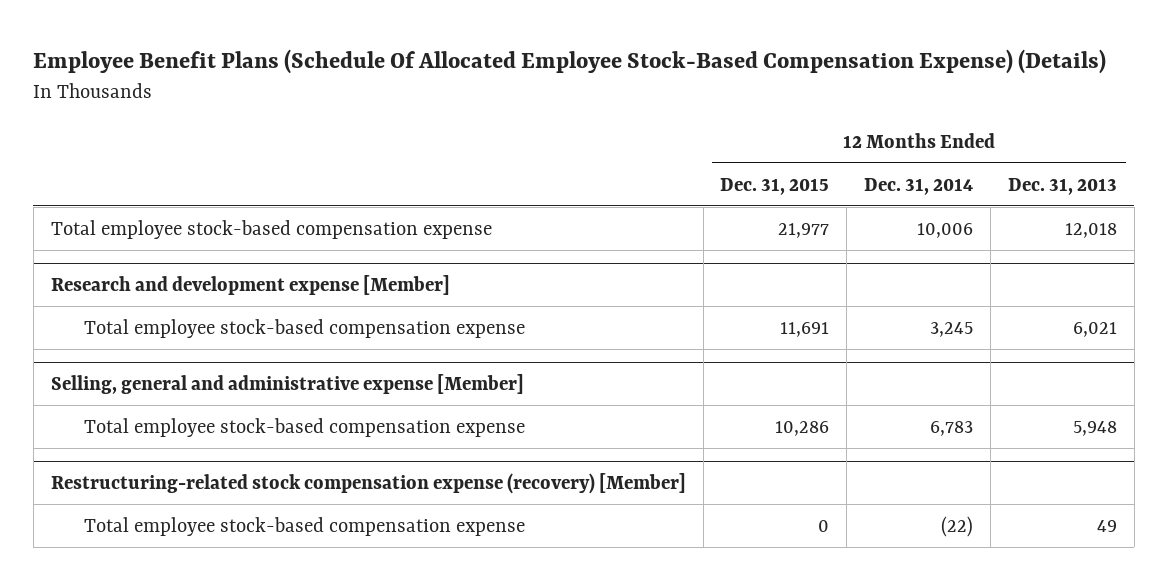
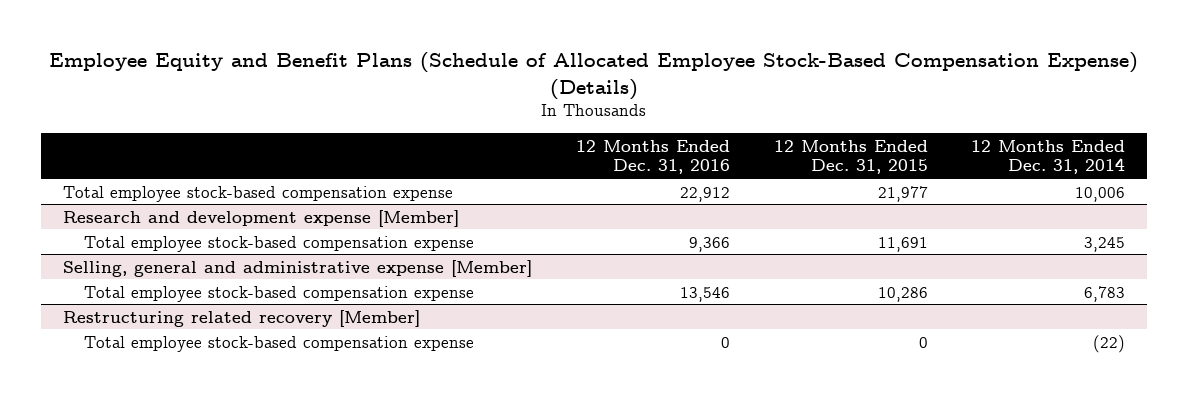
- Employee Benefit Plans (Schedule Of Allocated Employee Stock-Based Compensation Expense) (Details)
+ Employee Equity and Benefit Plans (Schedule of Allocated Employee Stock-Based Compensation Expense) (Details)
- | 12 Months Ended Dec. 31, 2015 | 12 Months Ended Dec. 31, 2014 | 12 Months Ended Dec. 31, 2013
+ | 12 Months Ended Dec. 31, 2016 | 12 Months Ended Dec. 31, 2015 | 12 Months Ended Dec. 31, 2014
- Restructuring-related stock compensation expense (recovery) [Member]
+ Restructuring related recovery [Member]

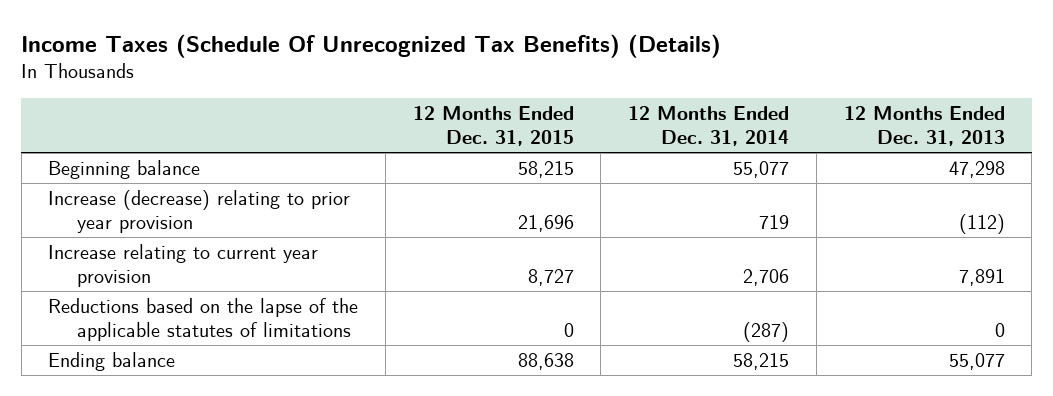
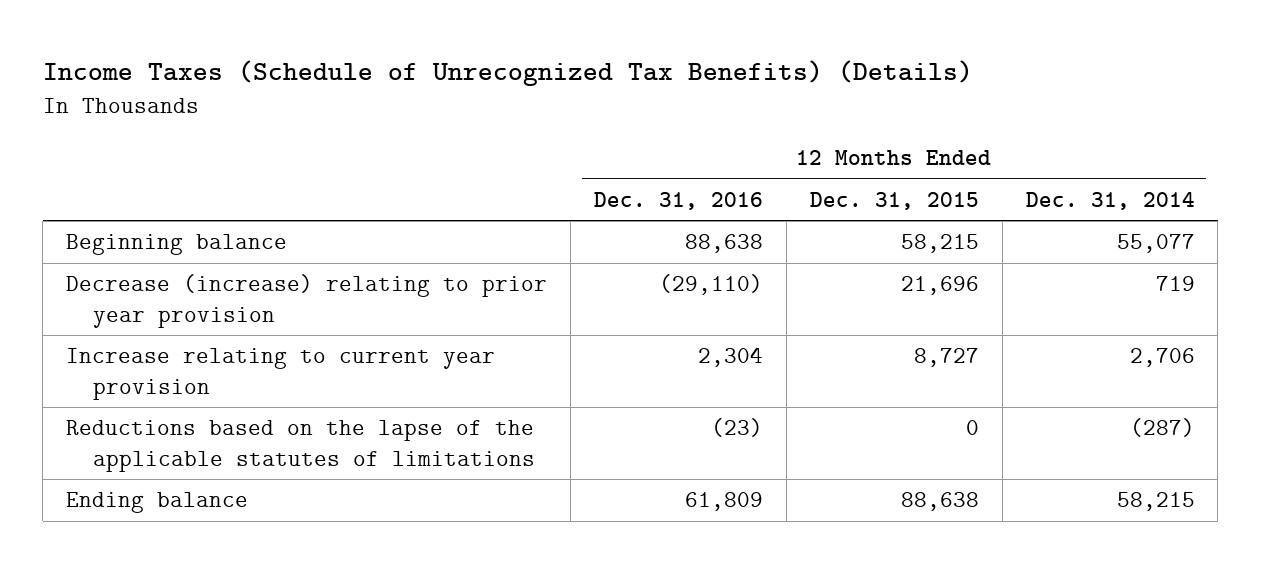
- Income Taxes (Schedule Of Unrecognized Tax Benefits) (Details)
+ Income Taxes (Schedule of Unrecognized Tax Benefits) (Details)
- | 12 Months Ended Dec. 31, 2015 | 12 Months Ended Dec. 31, 2014 | 12 Months Ended Dec. 31, 2013
+ | 12 Months Ended Dec. 31, 2016 | 12 Months Ended Dec. 31, 2015 | 12 Months Ended Dec. 31, 2014
- Increase (decrease) relating to prior year provision | 21,696 | 719 | (112)
+ Decrease (increase) relating to prior year provision | (29,110) | 21,696 | 719

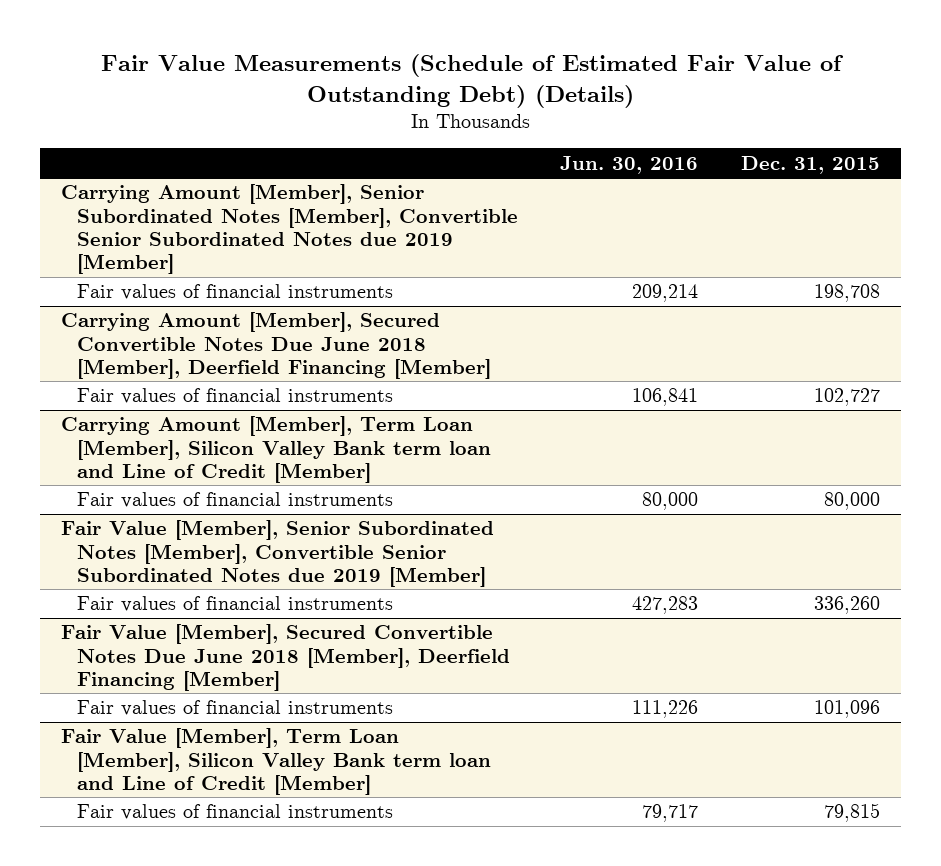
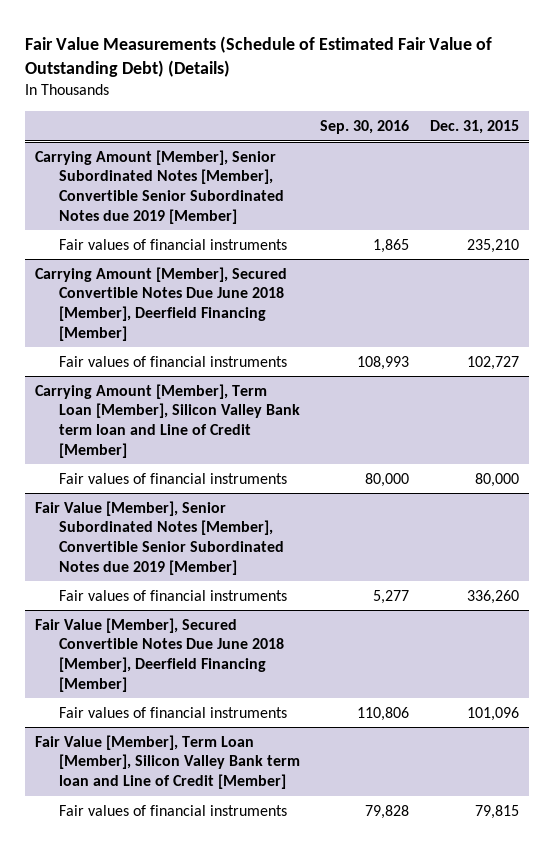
- | Jun. 30, 2016 | Dec. 31, 2015
+ | Sep. 30, 2016 | Dec. 31, 2015
@ Carrying Amount [Member], Senior Subordinated Notes [Member], Convertible Senior Subordinated Notes due 2019 [Member]
- Fair values of financial instruments | 209,214 | 198,708
+ Fair values of financial instruments | 1,865 | 235,210

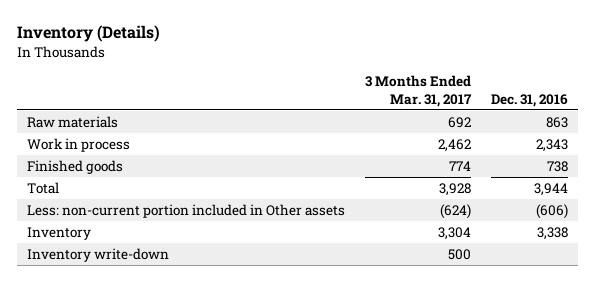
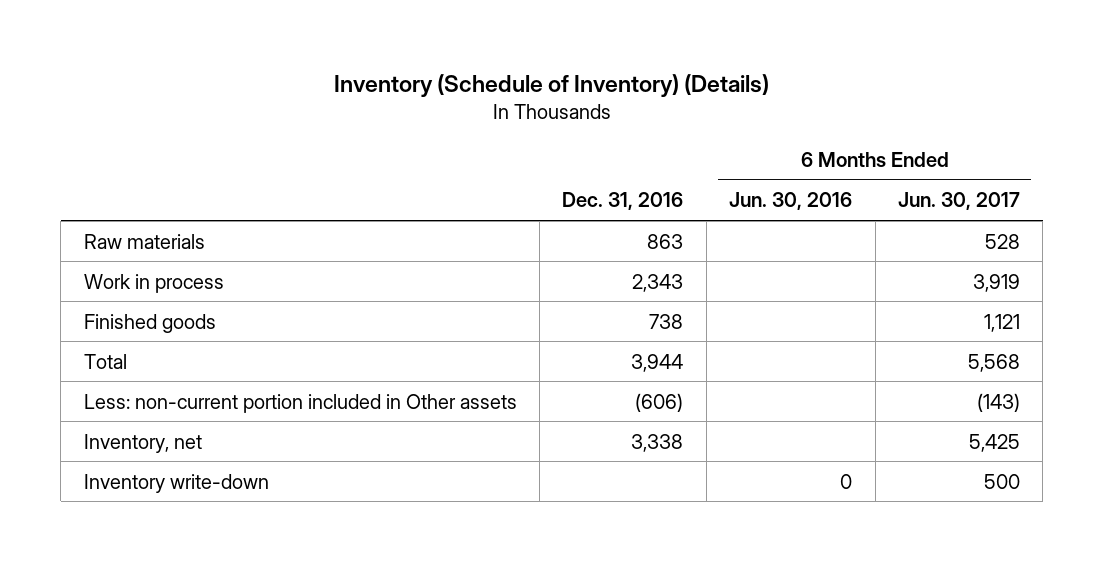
- Inventory (Details)
+ Inventory (Schedule of Inventory) (Details)
- | 3 Months Ended Mar. 31, 2017 | Dec. 31, 2016
+ | Dec. 31, 2016 | 6 Months Ended Jun. 30, 2016 | 6 Months Ended Jun. 30, 2017
- Inventory | 3,304 | 3,338
+ Inventory, net | 3,338 | | 5,425

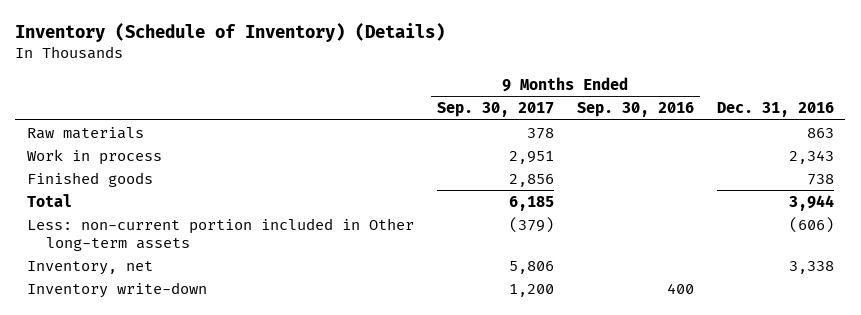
- | Dec. 31, 2016 | 6 Months Ended Jun. 30, 2016 | 6 Months Ended Jun. 30, 2017
+ | 9 Months Ended Sep. 30, 2017 | 9 Months Ended Sep. 30, 2016 | Dec. 31, 2016
- Less: non-current portion included in Other assets | (606) | | (143)
+ Less: non-current portion included in Other long-term assets | (379) | | (606)

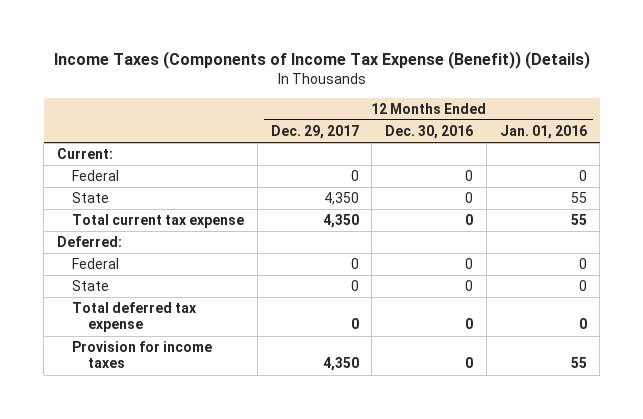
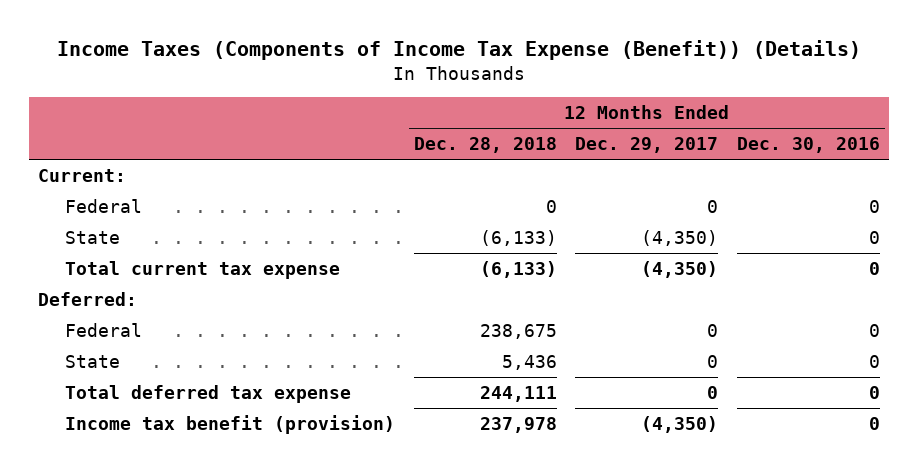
- | 12 Months Ended Dec. 29, 2017 | 12 Months Ended Dec. 30, 2016 | 12 Months Ended Jan. 01, 2016
+ | 12 Months Ended Dec. 28, 2018 | 12 Months Ended Dec. 29, 2017 | 12 Months Ended Dec. 30, 2016
- State | 4,350 | 0 | 55
- Total current tax expense | 4,350 | 0 | 55
+ State | (6,133) | (4,350) | 0
+ Total current tax expense | (6,133) | (4,350) | 0
- Provision for income taxes | 4,350 | 0 | 55
+ Income tax benefit (provision) | 237,978 | (4,350) | 0

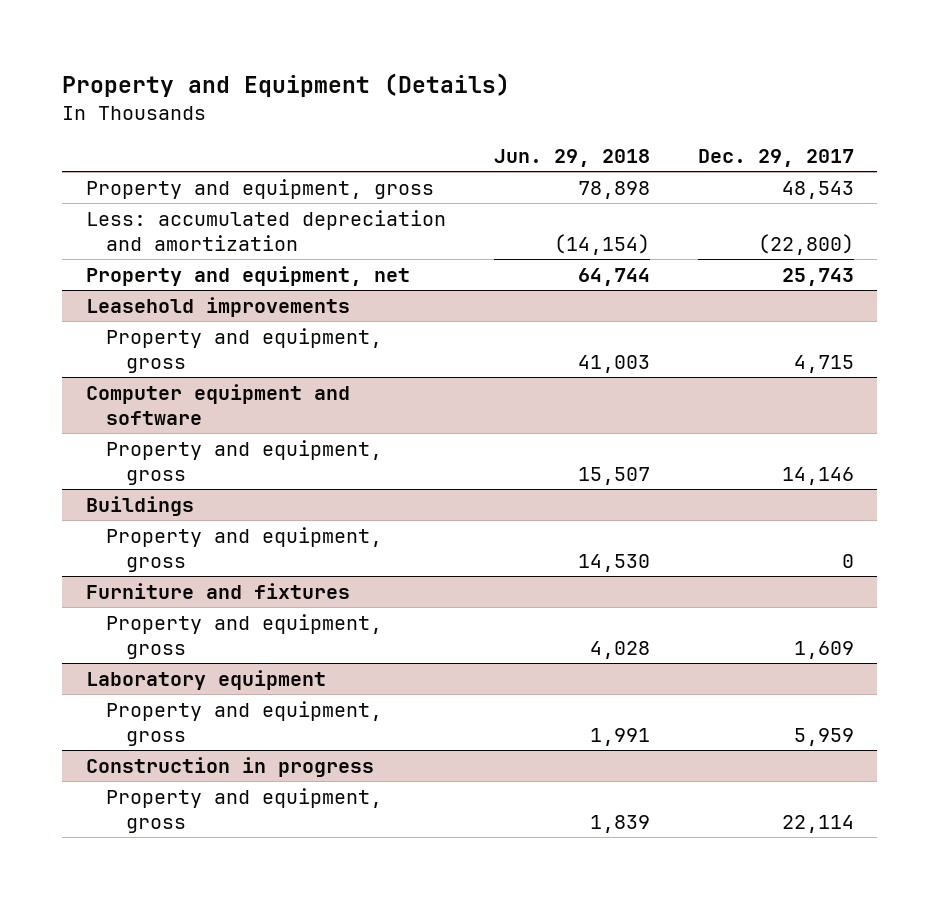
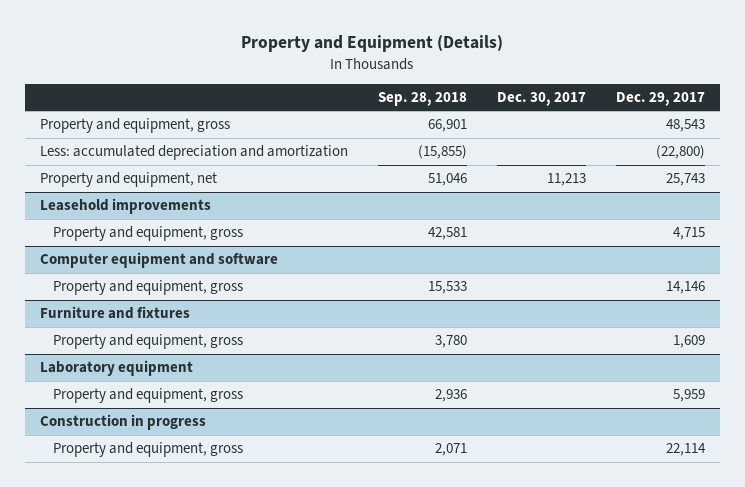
- | Jun. 29, 2018 | Dec. 29, 2017
+ | Sep. 28, 2018 | Dec. 30, 2017 | Dec. 29, 2017
- Buildings
- Property and equipment, gross | 14,530 | 0

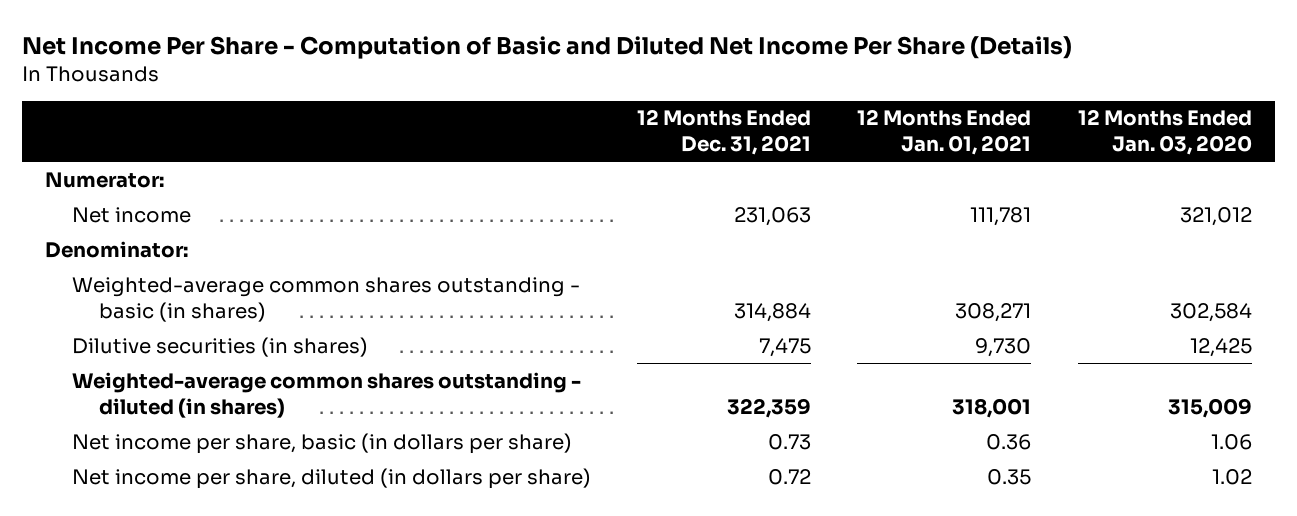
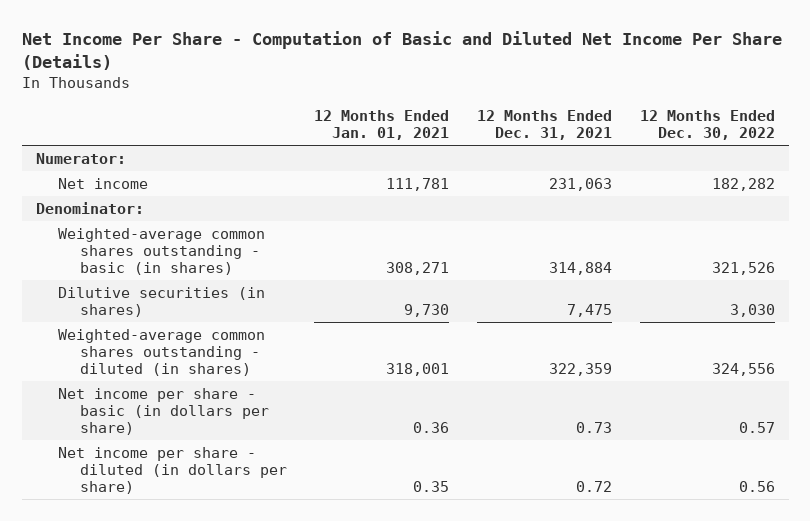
- | 12 Months Ended Dec. 31, 2021 | 12 Months Ended Jan. 01, 2021 | 12 Months Ended Jan. 03, 2020
+ | 12 Months Ended Jan. 01, 2021 | 12 Months Ended Dec. 31, 2021 | 12 Months Ended Dec. 30, 2022
- Net income per share, basic (in dollars per share) | 0.73 | 0.36 | 1.06
- Net income per share, diluted (in dollars per share) | 0.72 | 0.35 | 1.02
+ Net income per share - basic (in dollars per share) | 0.36 | 0.73 | 0.57
+ Net income per share - diluted (in dollars per share) | 0.35 | 0.72 | 0.56

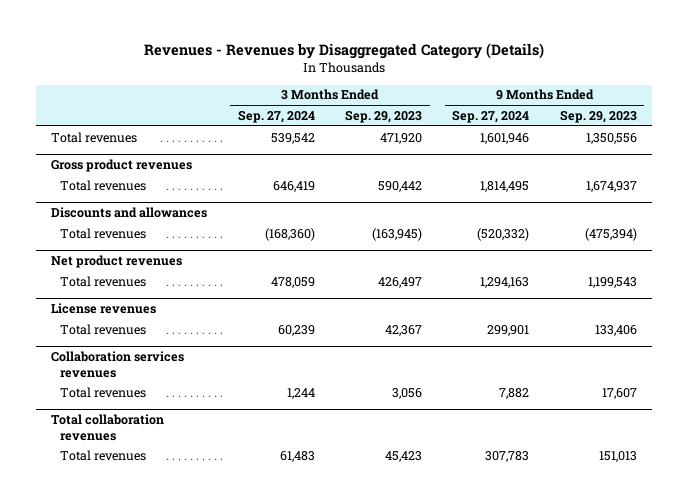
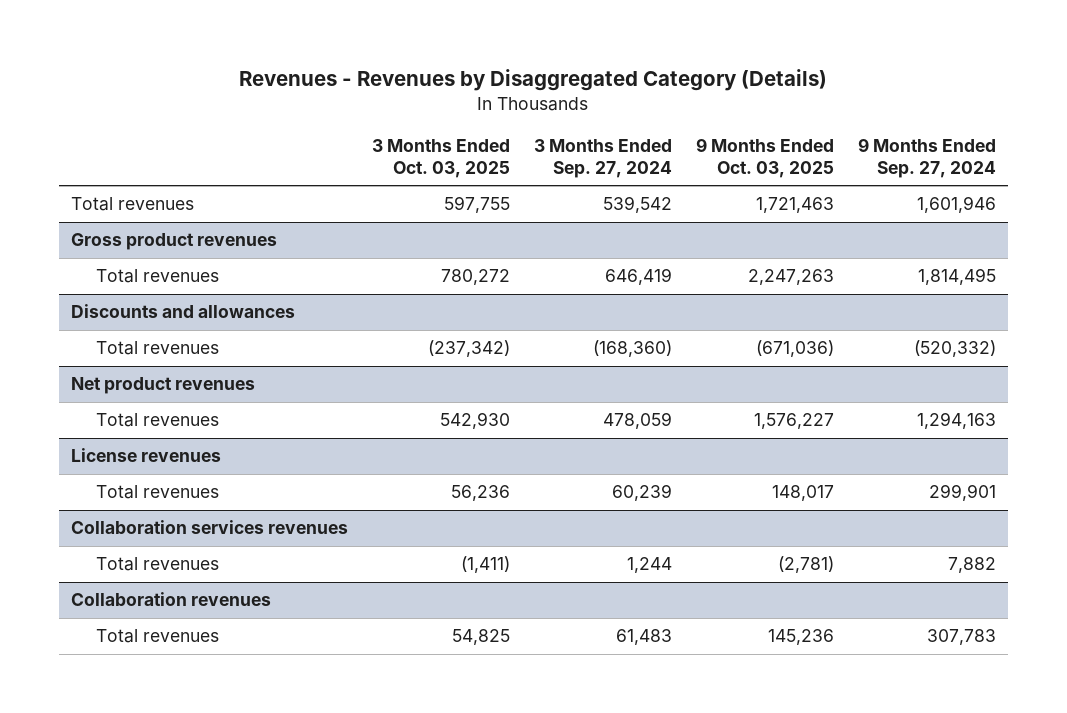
- | 3 Months Ended Sep. 27, 2024 | 3 Months Ended Sep. 29, 2023 | 9 Months Ended Sep. 27, 2024 | 9 Months Ended Sep. 29, 2023
+ | 3 Months Ended Oct. 03, 2025 | 3 Months Ended Sep. 27, 2024 | 9 Months Ended Oct. 03, 2025 | 9 Months Ended Sep. 27, 2024
- Total collaboration revenues
+ Collaboration revenues

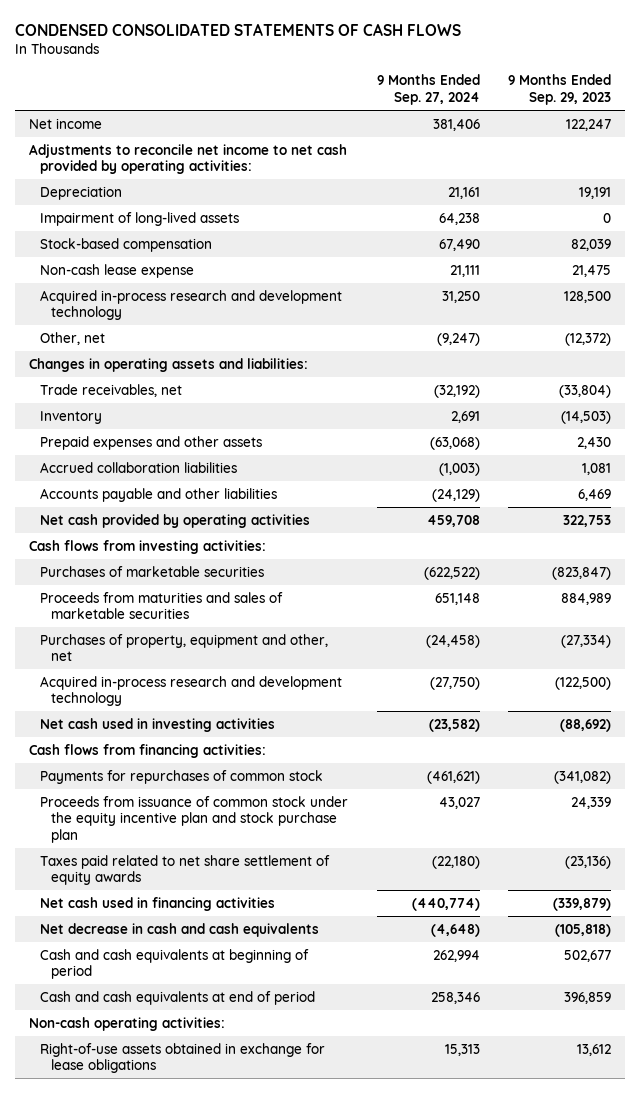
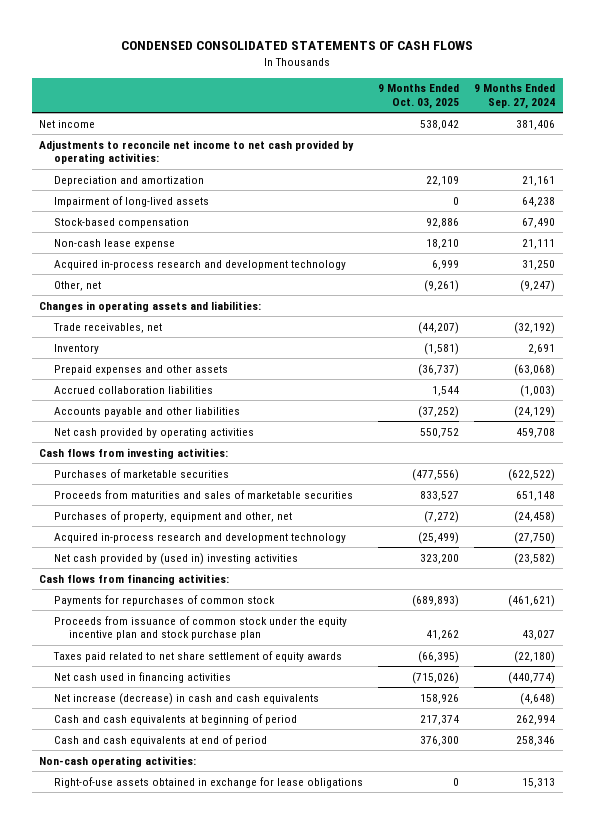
- | 9 Months Ended Sep. 27, 2024 | 9 Months Ended Sep. 29, 2023
+ | 9 Months Ended Oct. 03, 2025 | 9 Months Ended Sep. 27, 2024
- Depreciation | 21,161 | 19,191
+ Depreciation and amortization | 22,109 | 21,161
- Net cash used in investing activities | (23,582) | (88,692)
+ Net cash provided by (used in) investing activities | 323,200 | (23,582)
- Net decrease in cash and cash equivalents | (4,648) | (105,818)
+ Net increase (decrease) in cash and cash equivalents | 158,926 | (4,648)

